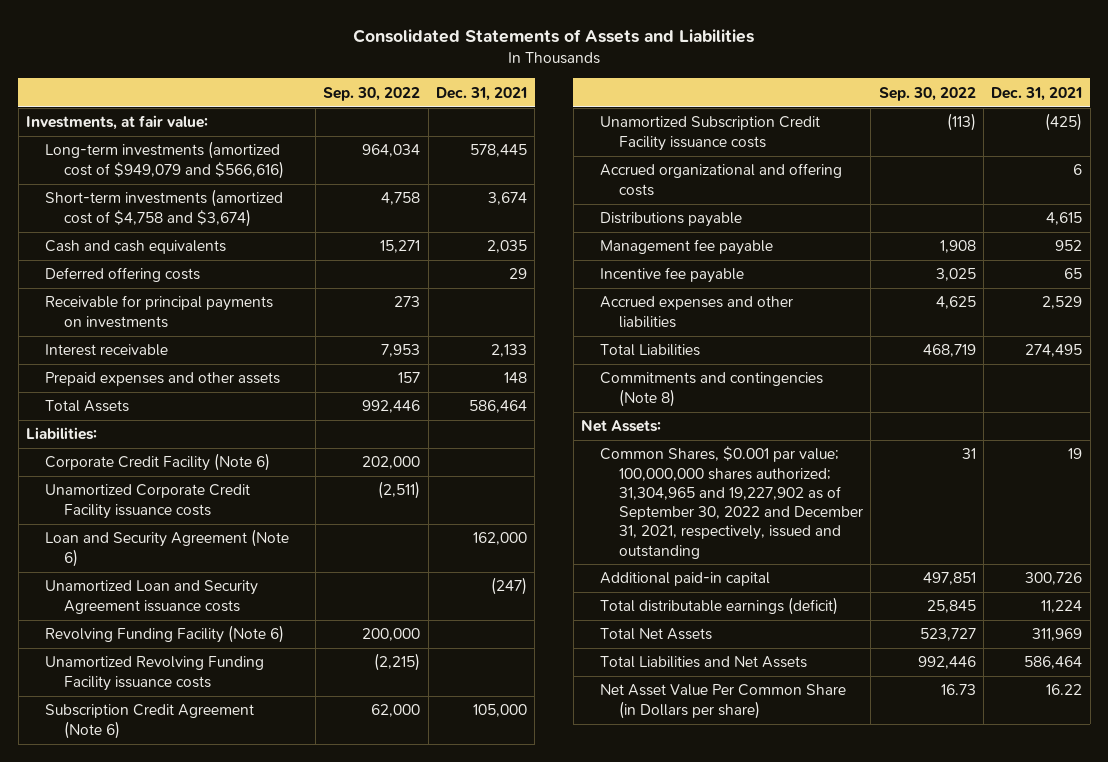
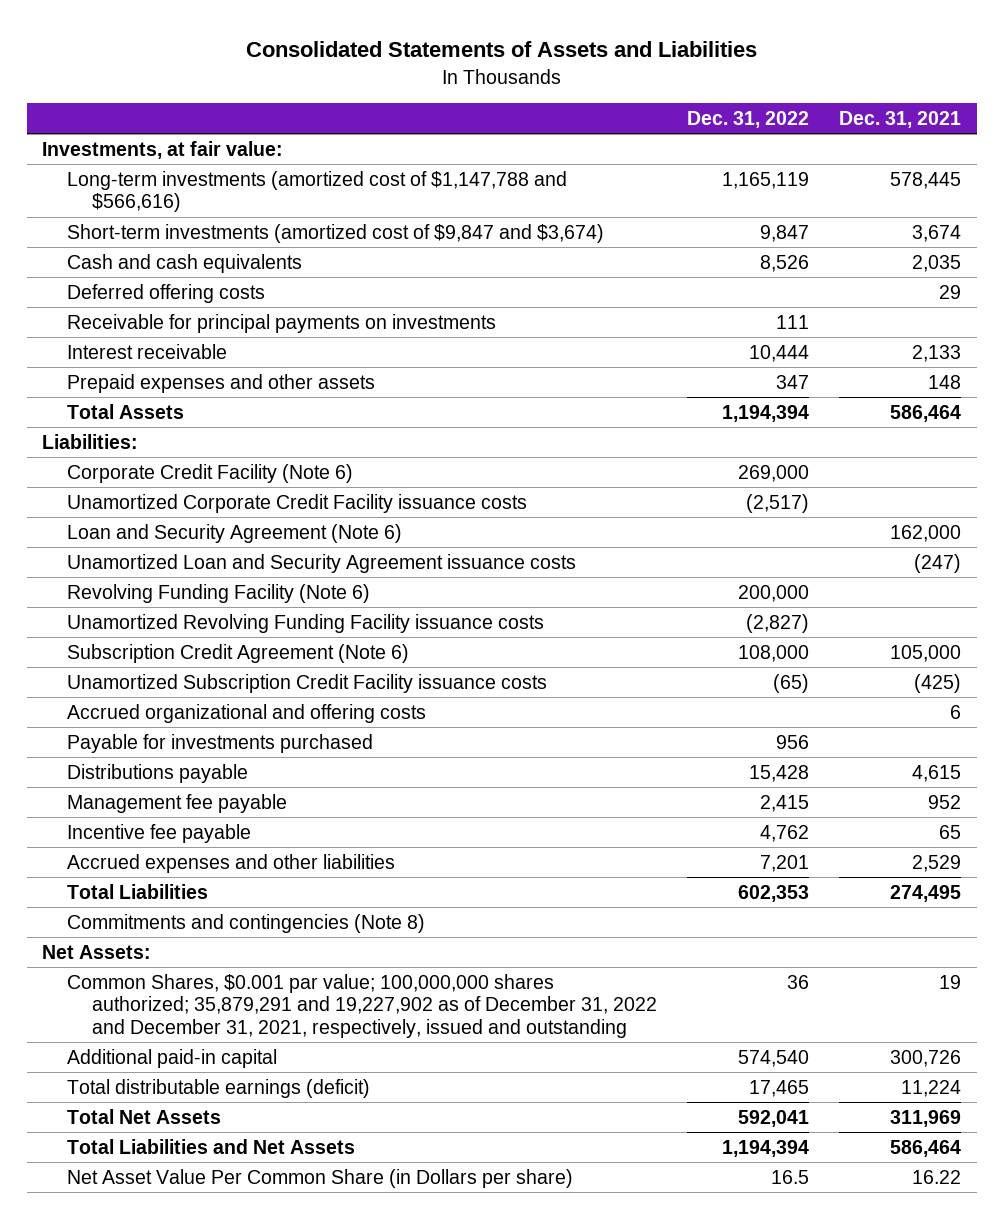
- | Sep. 30, 2022 | Dec. 31, 2021
+ | Dec. 31, 2022 | Dec. 31, 2021
- Long-term investments (amortized cost of $949,079 and $566,616) | 964,034 | 578,445
- Short-term investments (amortized cost of $4,758 and $3,674) | 4,758 | 3,674
+ Long-term investments (amortized cost of $1,147,788 and $566,616) | 1,165,119 | 578,445
+ Short-term investments (amortized cost of $9,847 and $3,674) | 9,847 | 3,674
+ Payable for investments purchased | 956 |
- Common Shares, $0.001 par value; 100,000,000 shares authorized; 31,304,965 and 19,227,902 as of September 30, 2022 and December 31, 2021, respectively, issued and outstanding | 31 | 19
+ Common Shares, $0.001 par value; 100,000,000 shares authorized; 35,879,291 and 19,227,902 as of December 31, 2022 and December 31, 2021, respectively, issued and outstanding | 36 | 19

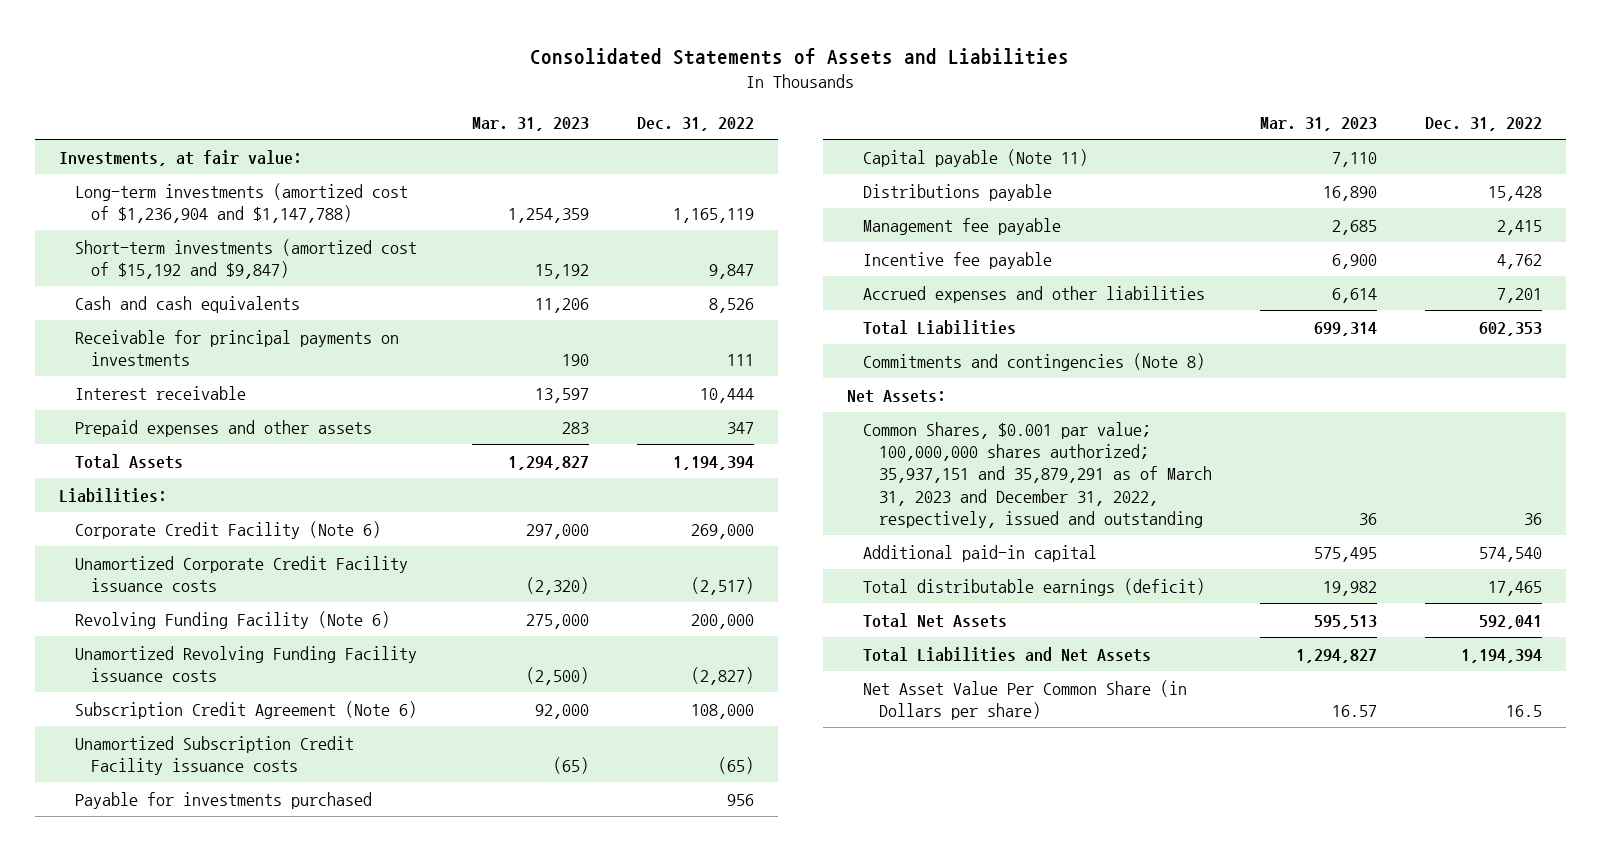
- | Dec. 31, 2022 | Dec. 31, 2021
+ | Mar. 31, 2023 | Dec. 31, 2022
- Long-term investments (amortized cost of $1,147,788 and $566,616) | 1,165,119 | 578,445
- Short-term investments (amortized cost of $9,847 and $3,674) | 9,847 | 3,674
+ Long-term investments (amortized cost of $1,236,904 and $1,147,788) | 1,254,359 | 1,165,119
+ Short-term investments (amortized cost of $15,192 and $9,847) | 15,192 | 9,847
- Deferred offering costs | | 29
- Loan and Security Agreement (Note 6) | | 162,000
- Unamortized Loan and Security Agreement issuance costs | | (247)
- Accrued organizational and offering costs | | 6
+ Capital payable (Note 11) | 7,110 |
- Common Shares, $0.001 par value; 100,000,000 shares authorized; 35,879,291 and 19,227,902 as of December 31, 2022 and December 31, 2021, respectively, issued and outstanding | 36 | 19
+ Common Shares, $0.001 par value; 100,000,000 shares authorized; 35,937,151 and 35,879,291 as of March 31, 2023 and December 31, 2022, respectively, issued and outstanding | 36 | 36

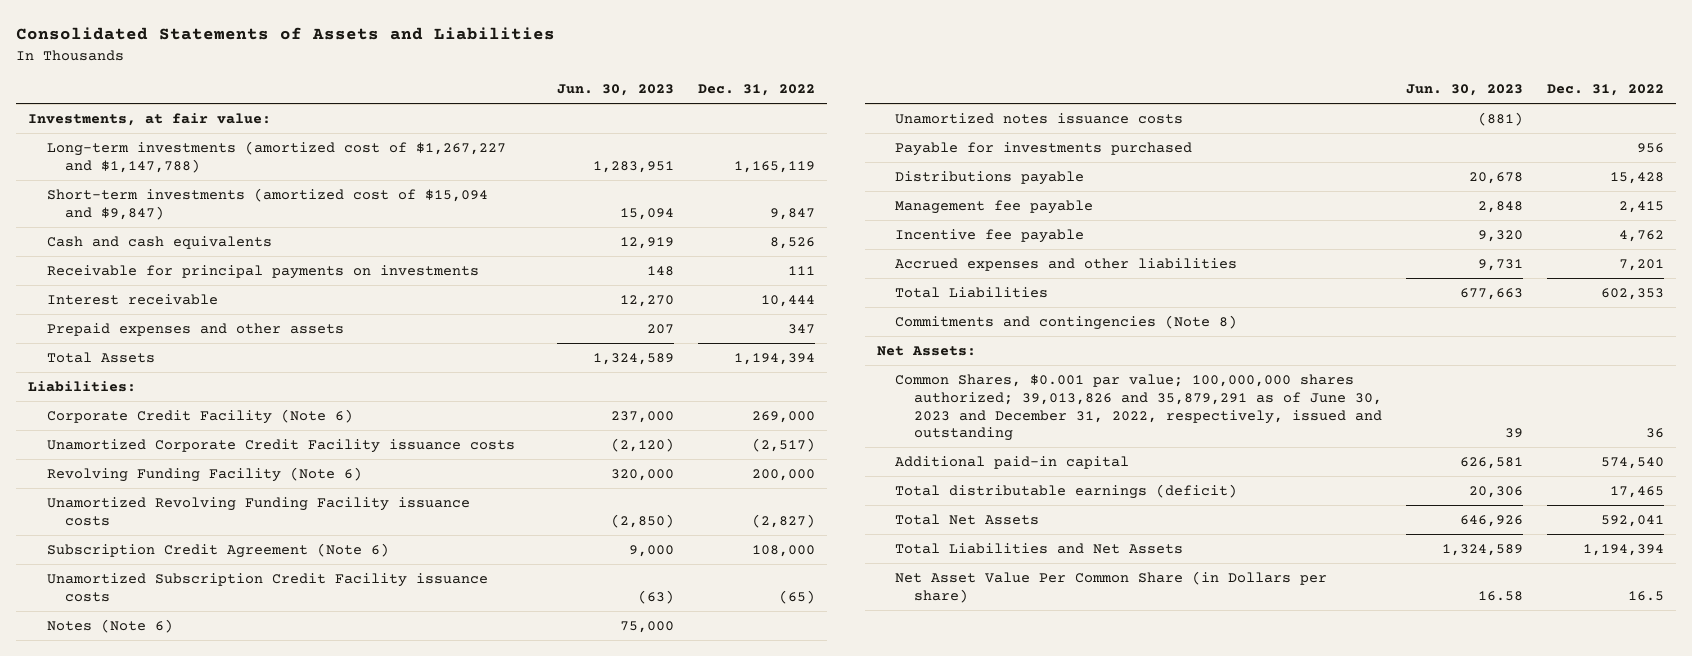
- | Mar. 31, 2023 | Dec. 31, 2022
+ | Jun. 30, 2023 | Dec. 31, 2022
- Long-term investments (amortized cost of $1,236,904 and $1,147,788) | 1,254,359 | 1,165,119
- Short-term investments (amortized cost of $15,192 and $9,847) | 15,192 | 9,847
+ Long-term investments (amortized cost of $1,267,227 and $1,147,788) | 1,283,951 | 1,165,119
+ Short-term investments (amortized cost of $15,094 and $9,847) | 15,094 | 9,847
+ Notes (Note 6) | 75,000 |
+ Unamortized notes issuance costs | (881) |
- Capital payable (Note 11) | 7,110 |
- Common Shares, $0.001 par value; 100,000,000 shares authorized; 35,937,151 and 35,879,291 as of March 31, 2023 and December 31, 2022, respectively, issued and outstanding | 36 | 36
+ Common Shares, $0.001 par value; 100,000,000 shares authorized; 39,013,826 and 35,879,291 as of June 30, 2023 and December 31, 2022, respectively, issued and outstanding | 39 | 36

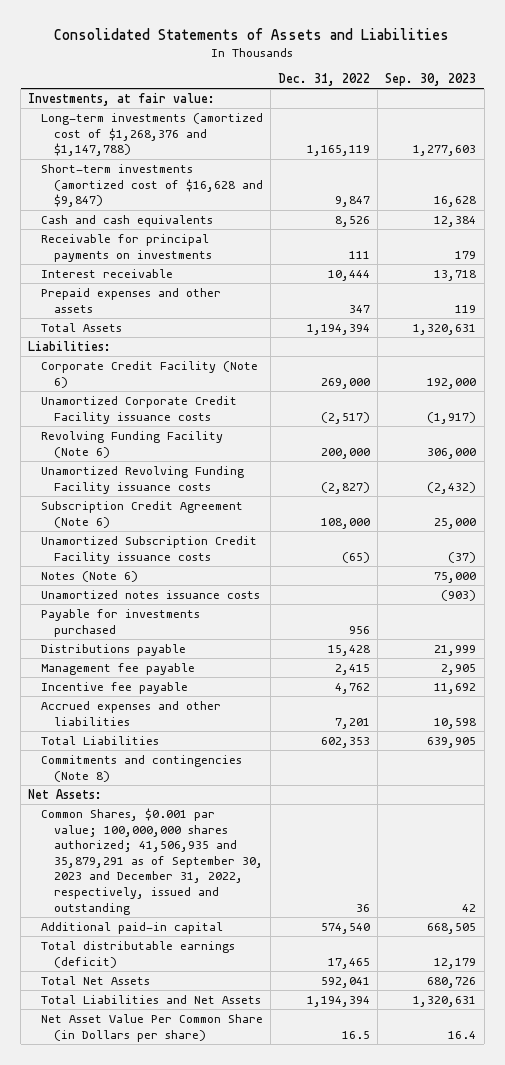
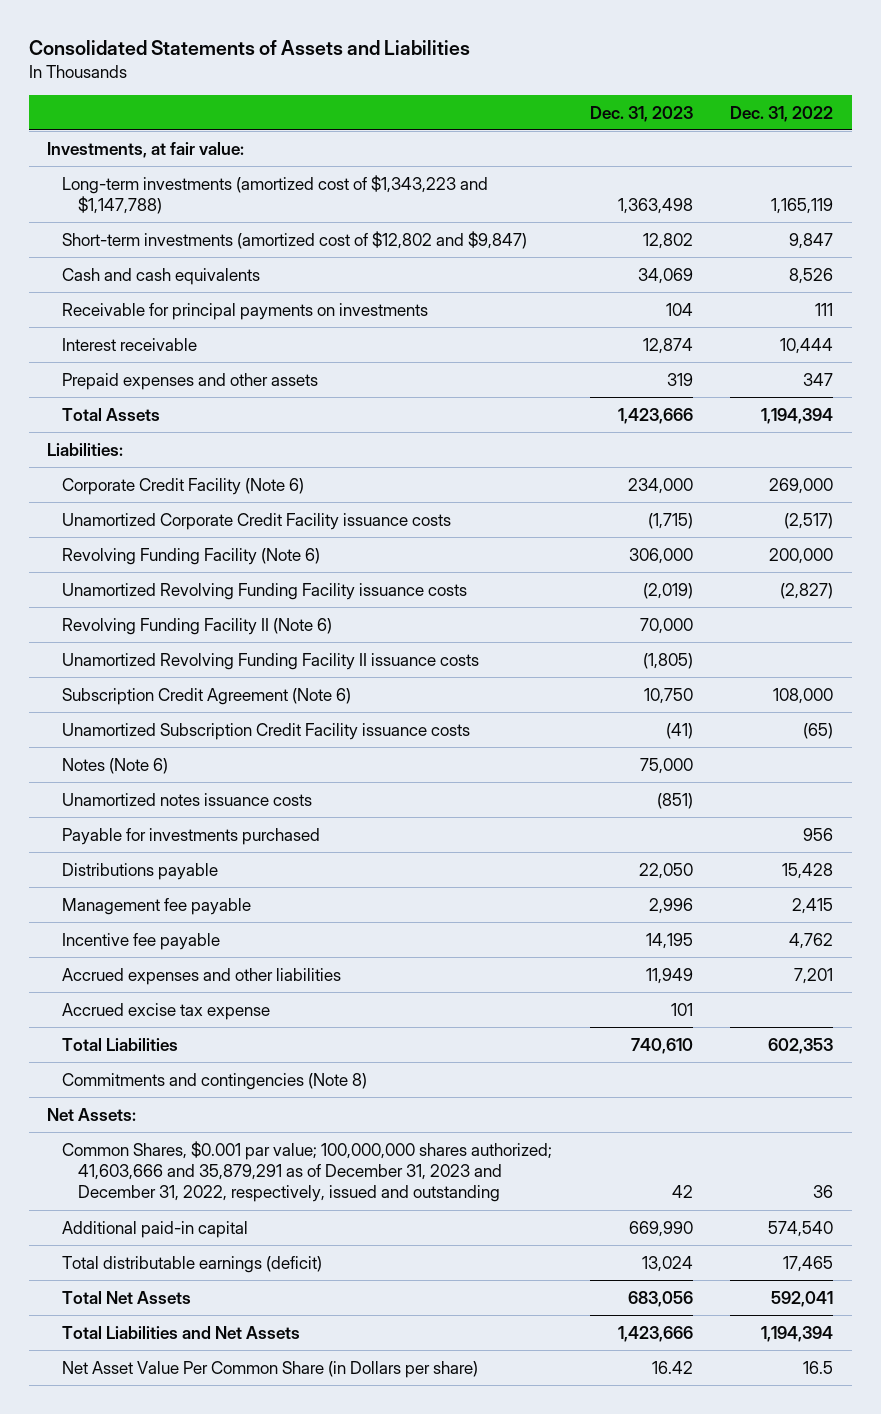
- | Dec. 31, 2022 | Sep. 30, 2023
+ | Dec. 31, 2023 | Dec. 31, 2022
- Long-term investments (amortized cost of $1,268,376 and $1,147,788) | 1,165,119 | 1,277,603
- Short-term investments (amortized cost of $16,628 and $9,847) | 9,847 | 16,628
+ Long-term investments (amortized cost of $1,343,223 and $1,147,788) | 1,363,498 | 1,165,119
+ Short-term investments (amortized cost of $12,802 and $9,847) | 12,802 | 9,847
+ Revolving Funding Facility II (Note 6) | 70,000 |
+ Unamortized Revolving Funding Facility II issuance costs | (1,805) |
+ Accrued excise tax expense | 101 |
- Common Shares, $0.001 par value; 100,000,000 shares authorized; 41,506,935 and 35,879,291 as of September 30, 2023 and December 31, 2022, respectively, issued and outstanding | 36 | 42
+ Common Shares, $0.001 par value; 100,000,000 shares authorized; 41,603,666 and 35,879,291 as of December 31, 2023 and December 31, 2022, respectively, issued and outstanding | 42 | 36

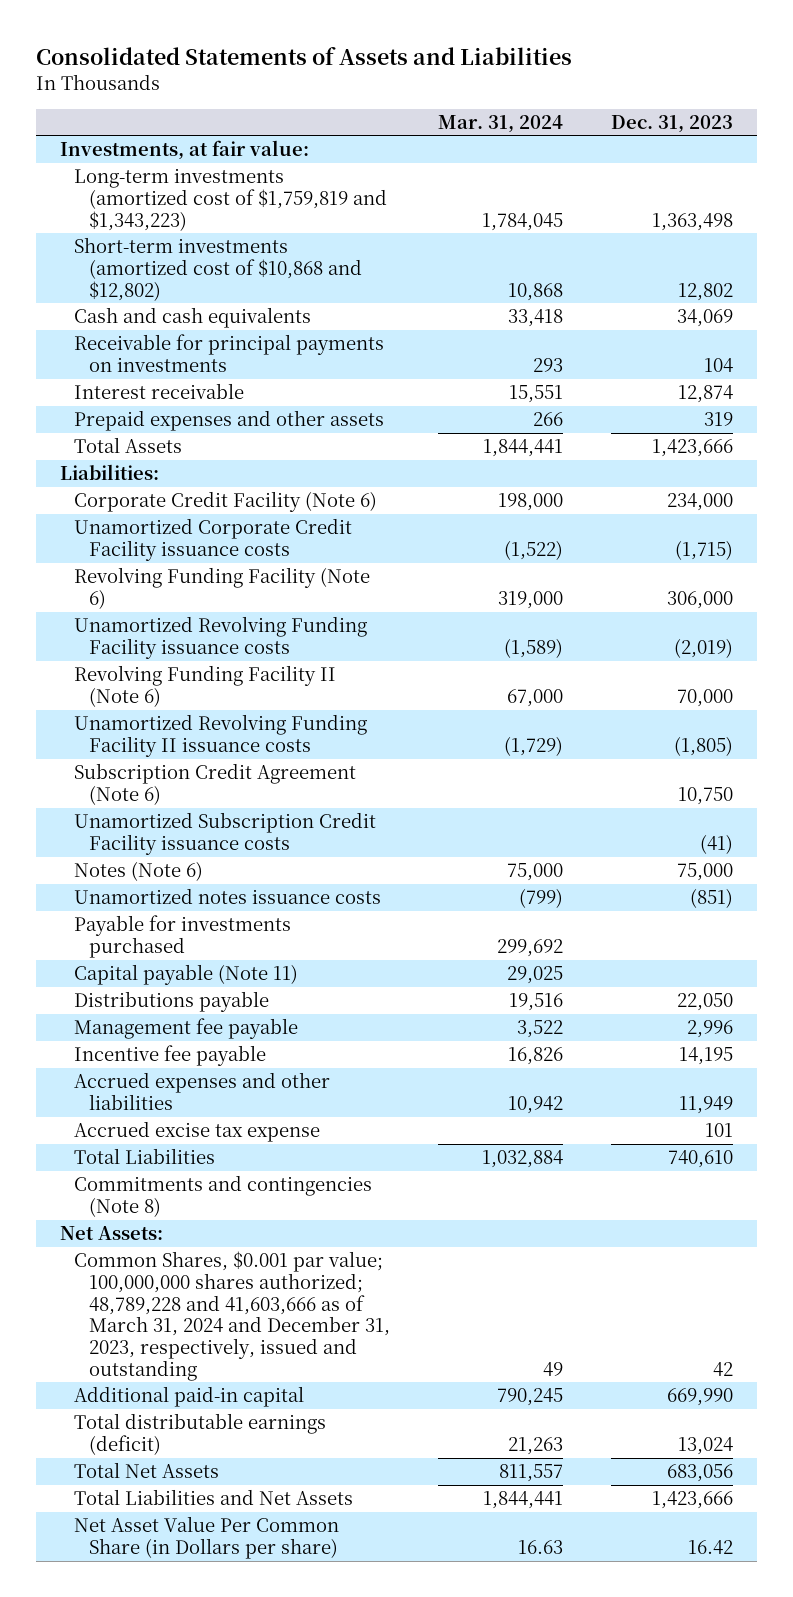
- | Dec. 31, 2023 | Dec. 31, 2022
+ | Mar. 31, 2024 | Dec. 31, 2023
- Long-term investments (amortized cost of $1,343,223 and $1,147,788) | 1,363,498 | 1,165,119
- Short-term investments (amortized cost of $12,802 and $9,847) | 12,802 | 9,847
+ Long-term investments (amortized cost of $1,759,819 and $1,343,223) | 1,784,045 | 1,363,498
+ Short-term investments (amortized cost of $10,868 and $12,802) | 10,868 | 12,802
+ Capital payable (Note 11) | 29,025 |
- Common Shares, $0.001 par value; 100,000,000 shares authorized; 41,603,666 and 35,879,291 as of December 31, 2023 and December 31, 2022, respectively, issued and outstanding | 42 | 36
+ Common Shares, $0.001 par value; 100,000,000 shares authorized; 48,789,228 and 41,603,666 as of March 31, 2024 and December 31, 2023, respectively, issued and outstanding | 49 | 42

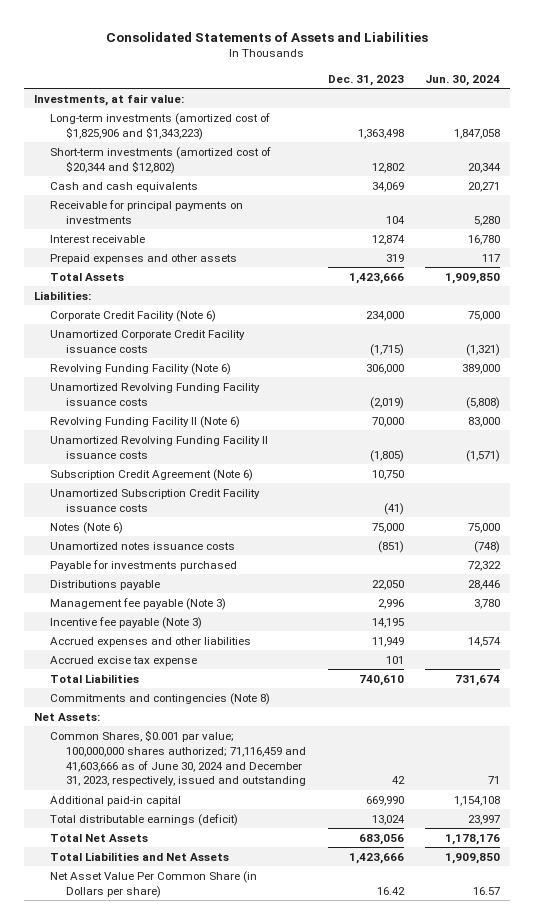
- | Mar. 31, 2024 | Dec. 31, 2023
+ | Dec. 31, 2023 | Jun. 30, 2024
- Long-term investments (amortized cost of $1,759,819 and $1,343,223) | 1,784,045 | 1,363,498
- Short-term investments (amortized cost of $10,868 and $12,802) | 10,868 | 12,802
+ Long-term investments (amortized cost of $1,825,906 and $1,343,223) | 1,363,498 | 1,847,058
+ Short-term investments (amortized cost of $20,344 and $12,802) | 12,802 | 20,344
- Capital payable (Note 11) | 29,025 |
- Management fee payable | 3,522 | 2,996
- Incentive fee payable | 16,826 | 14,195
+ Management fee payable (Note 3) | 2,996 | 3,780
+ Incentive fee payable (Note 3) | 14,195 |
- Common Shares, $0.001 par value; 100,000,000 shares authorized; 48,789,228 and 41,603,666 as of March 31, 2024 and December 31, 2023, respectively, issued and outstanding | 49 | 42
+ Common Shares, $0.001 par value; 100,000,000 shares authorized; 71,116,459 and 41,603,666 as of June 30, 2024 and December 31, 2023, respectively, issued and outstanding | 42 | 71

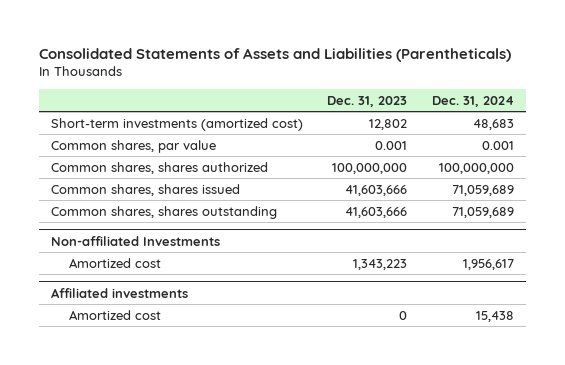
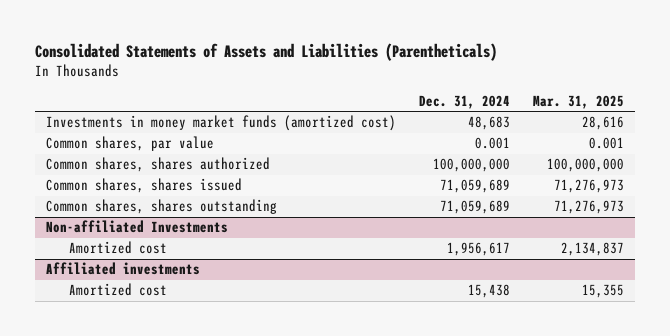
- | Dec. 31, 2023 | Dec. 31, 2024
+ | Dec. 31, 2024 | Mar. 31, 2025
- Short-term investments (amortized cost) | 12,802 | 48,683
+ Investments in money market funds (amortized cost) | 48,683 | 28,616

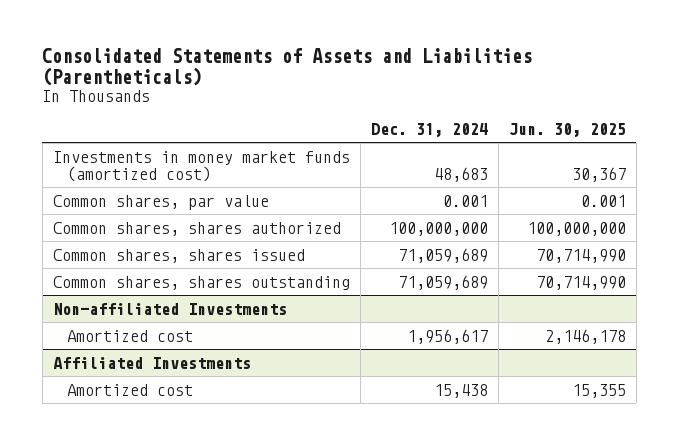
- | Dec. 31, 2024 | Mar. 31, 2025
+ | Dec. 31, 2024 | Jun. 30, 2025
- Affiliated investments
+ Affiliated Investments

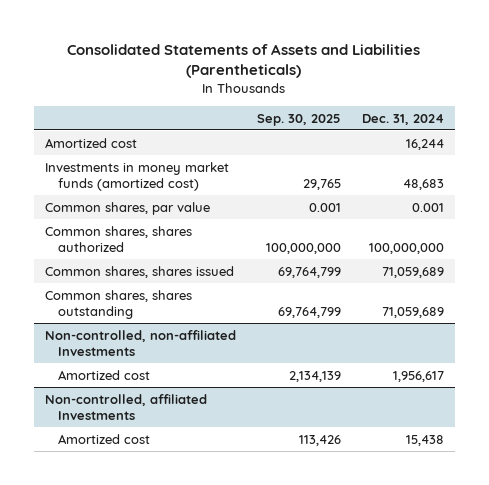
- | Dec. 31, 2024 | Jun. 30, 2025
+ | Sep. 30, 2025 | Dec. 31, 2024
+ Amortized cost | | 16,244
- Non-affiliated Investments
+ Non-controlled, non-affiliated Investments
- Affiliated Investments
+ Non-controlled, affiliated Investments

